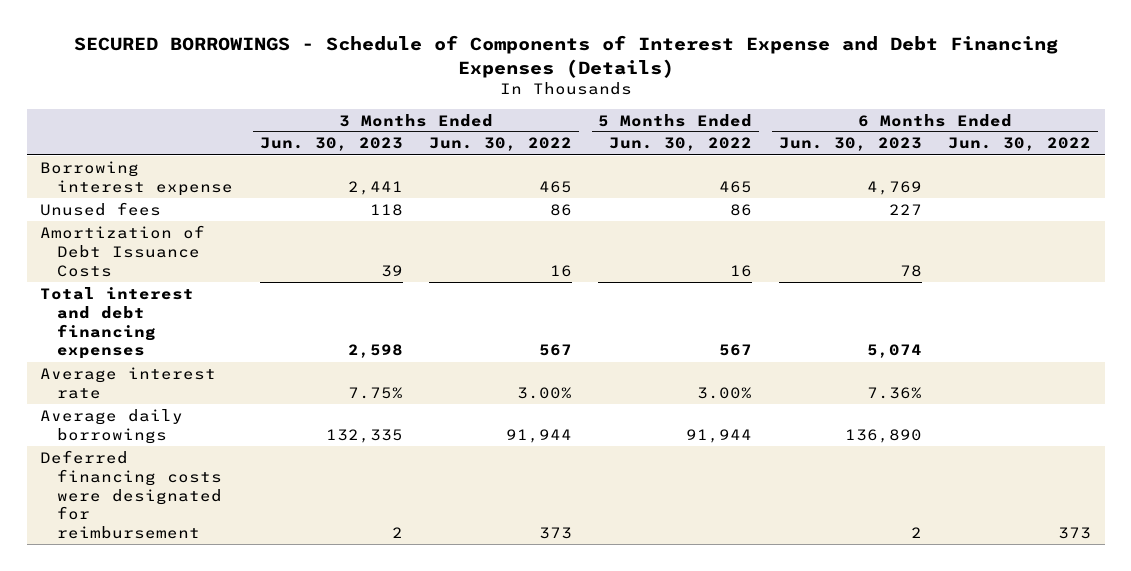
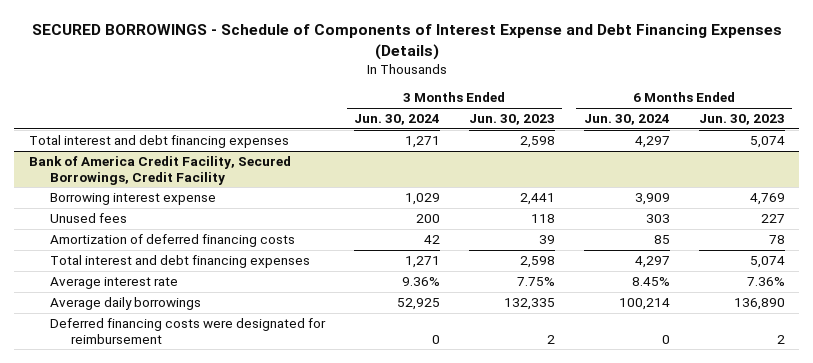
- | 3 Months Ended Jun. 30, 2023 | 3 Months Ended Jun. 30, 2022 | 5 Months Ended Jun. 30, 2022 | 6 Months Ended Jun. 30, 2023 | 6 Months Ended Jun. 30, 2022
+ | 3 Months Ended Jun. 30, 2024 | 3 Months Ended Jun. 30, 2023 | 6 Months Ended Jun. 30, 2024 | 6 Months Ended Jun. 30, 2023
+ Total interest and debt financing expenses | 1,271 | 2,598 | 4,297 | 5,074
+ Bank of America Credit Facility, Secured Borrowings, Credit Facility
- Amortization of Debt Issuance Costs | 39 | 16 | 16 | 78 |
+ Amortization of deferred financing costs | 42 | 39 | 85 | 78

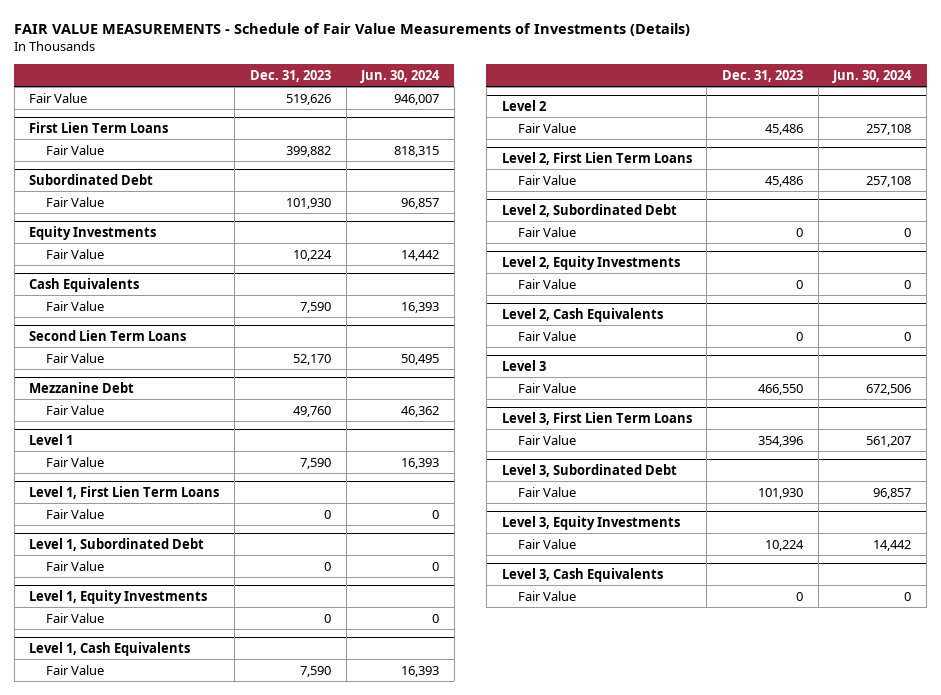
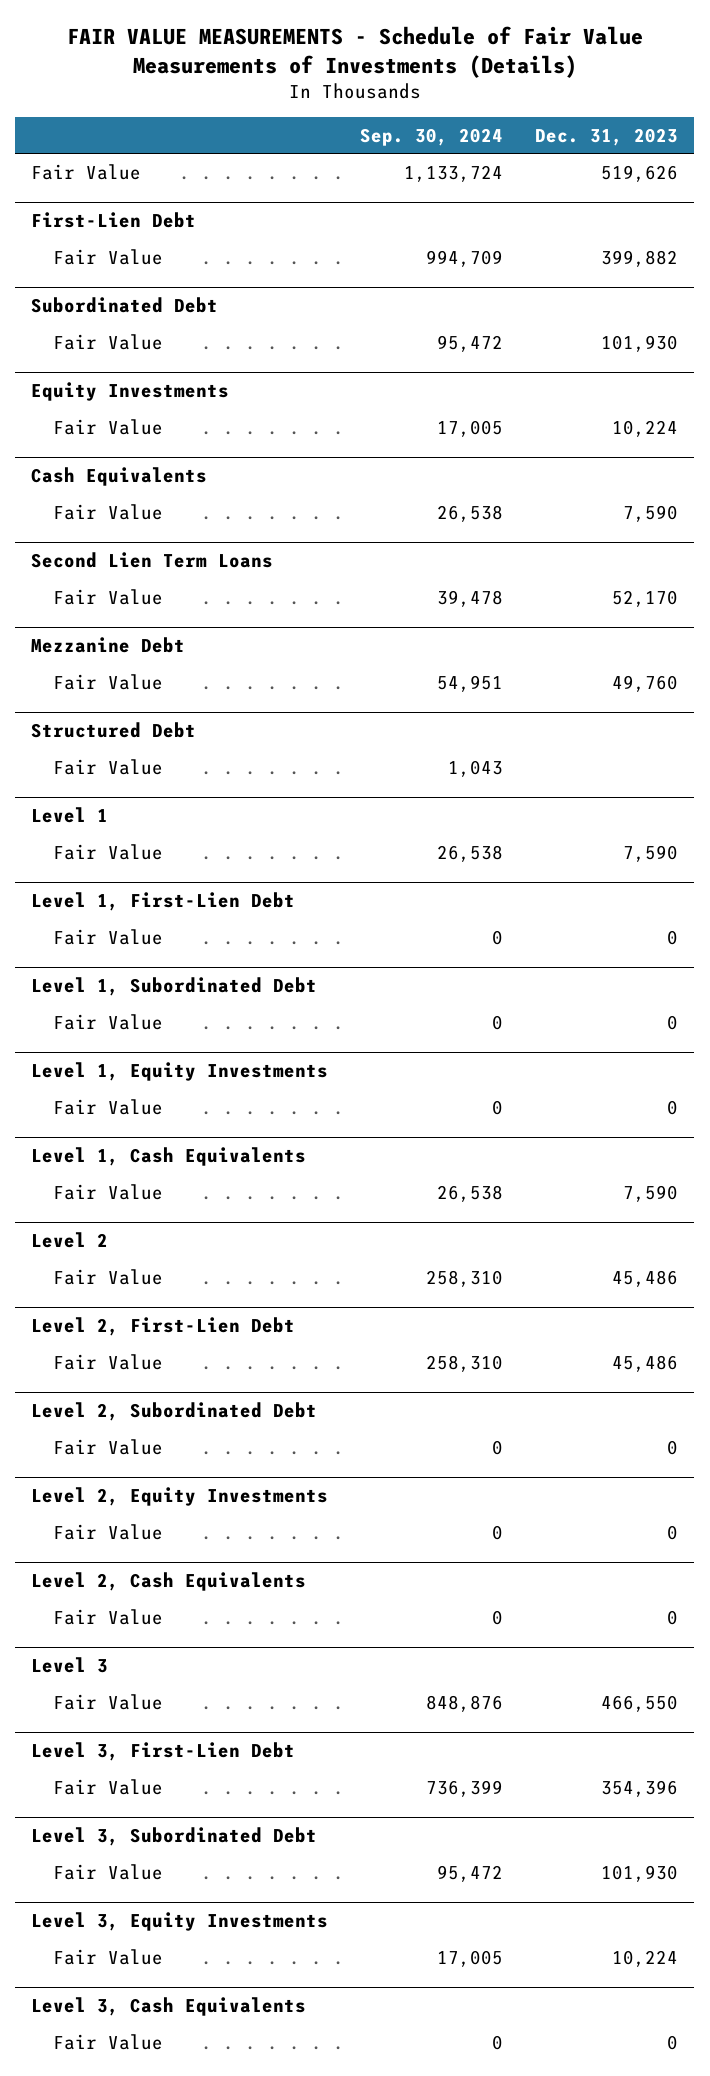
- | Dec. 31, 2023 | Jun. 30, 2024
+ | Sep. 30, 2024 | Dec. 31, 2023
- First Lien Term Loans
+ First-Lien Debt
+ Structured Debt
+ Fair Value | 1,043 |
- Level 1, First Lien Term Loans
+ Level 1, First-Lien Debt
- Level 2, First Lien Term Loans
+ Level 2, First-Lien Debt
- Level 3, First Lien Term Loans
+ Level 3, First-Lien Debt

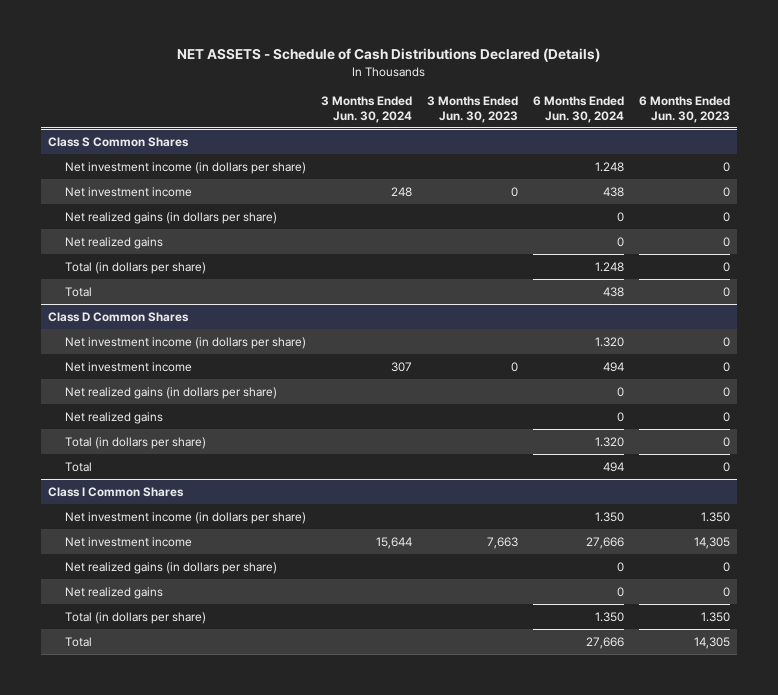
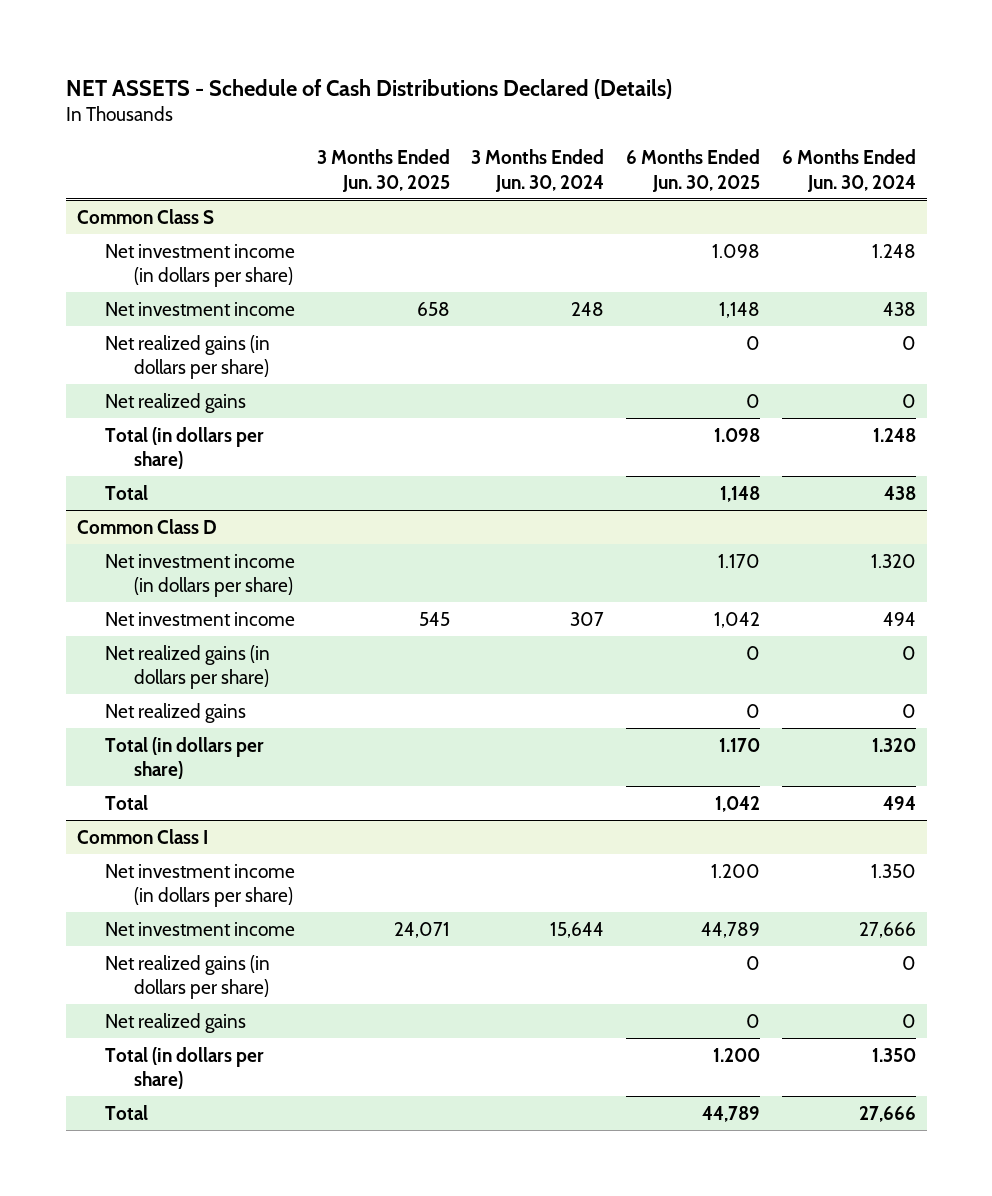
- | 3 Months Ended Jun. 30, 2024 | 3 Months Ended Jun. 30, 2023 | 6 Months Ended Jun. 30, 2024 | 6 Months Ended Jun. 30, 2023
+ | 3 Months Ended Jun. 30, 2025 | 3 Months Ended Jun. 30, 2024 | 6 Months Ended Jun. 30, 2025 | 6 Months Ended Jun. 30, 2024
- Class S Common Shares
+ Common Class S
- Class D Common Shares
+ Common Class D
- Class I Common Shares
+ Common Class I

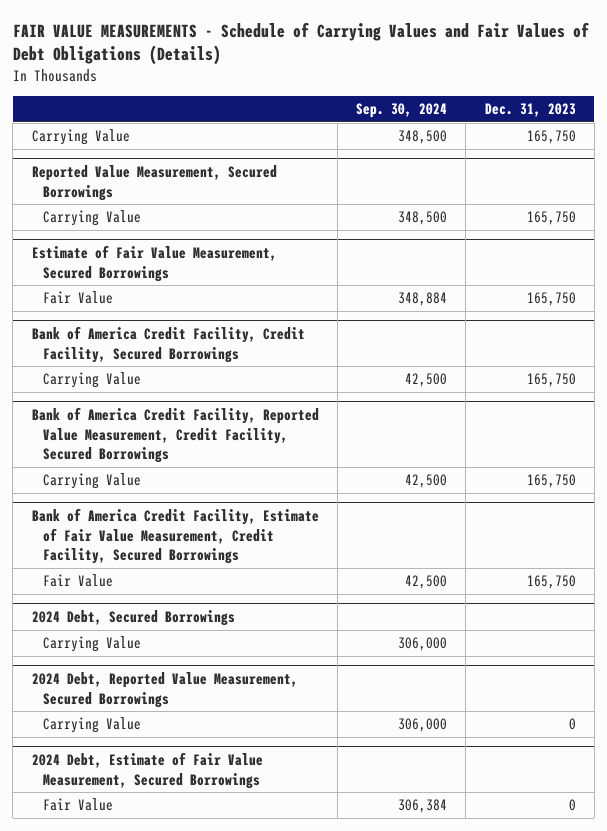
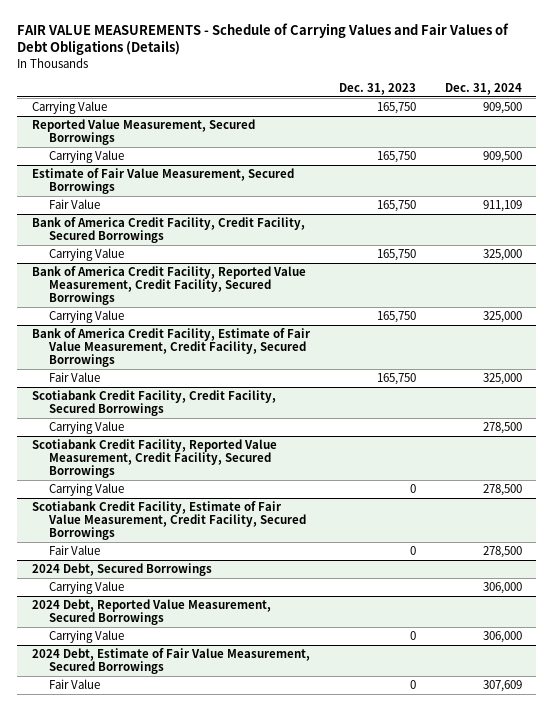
- | Sep. 30, 2024 | Dec. 31, 2023
+ | Dec. 31, 2023 | Dec. 31, 2024
+ Scotiabank Credit Facility, Credit Facility, Secured Borrowings
+ Carrying Value | | 278,500
+ Scotiabank Credit Facility, Reported Value Measurement, Credit Facility, Secured Borrowings
+ Carrying Value | 0 | 278,500
+ Scotiabank Credit Facility, Estimate of Fair Value Measurement, Credit Facility, Secured Borrowings
+ Fair Value | 0 | 278,500

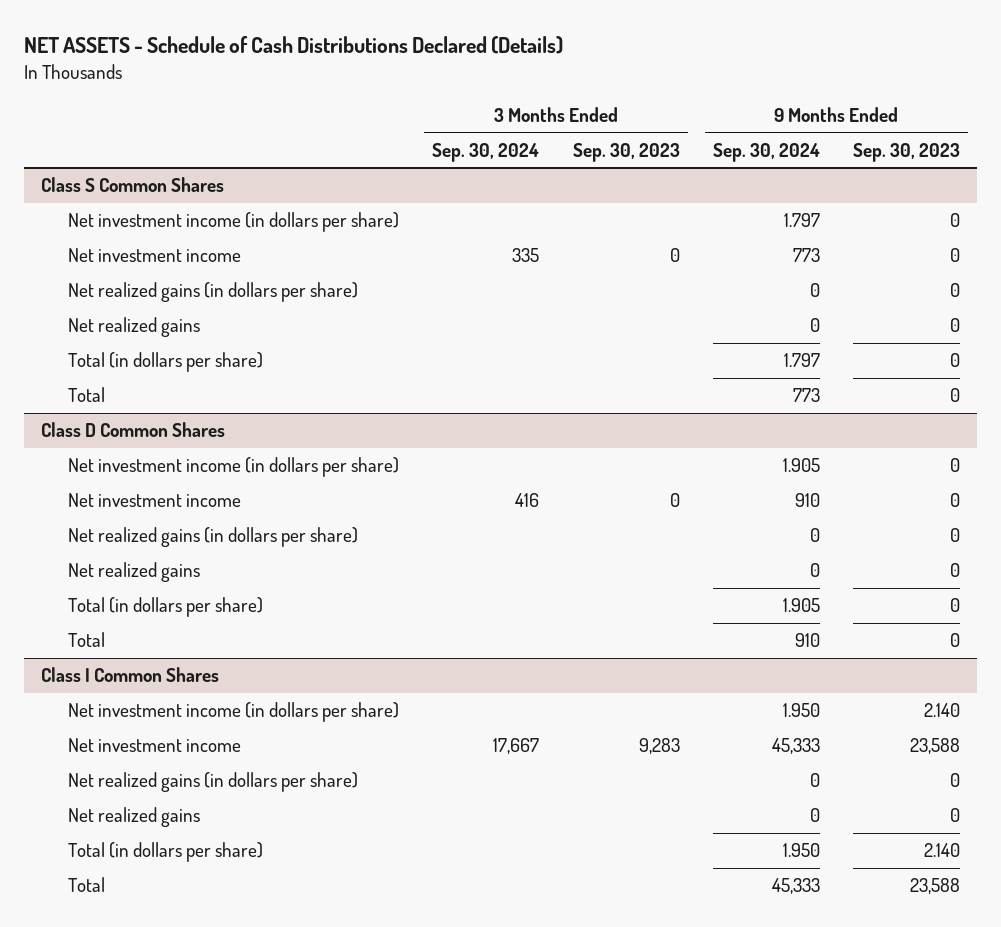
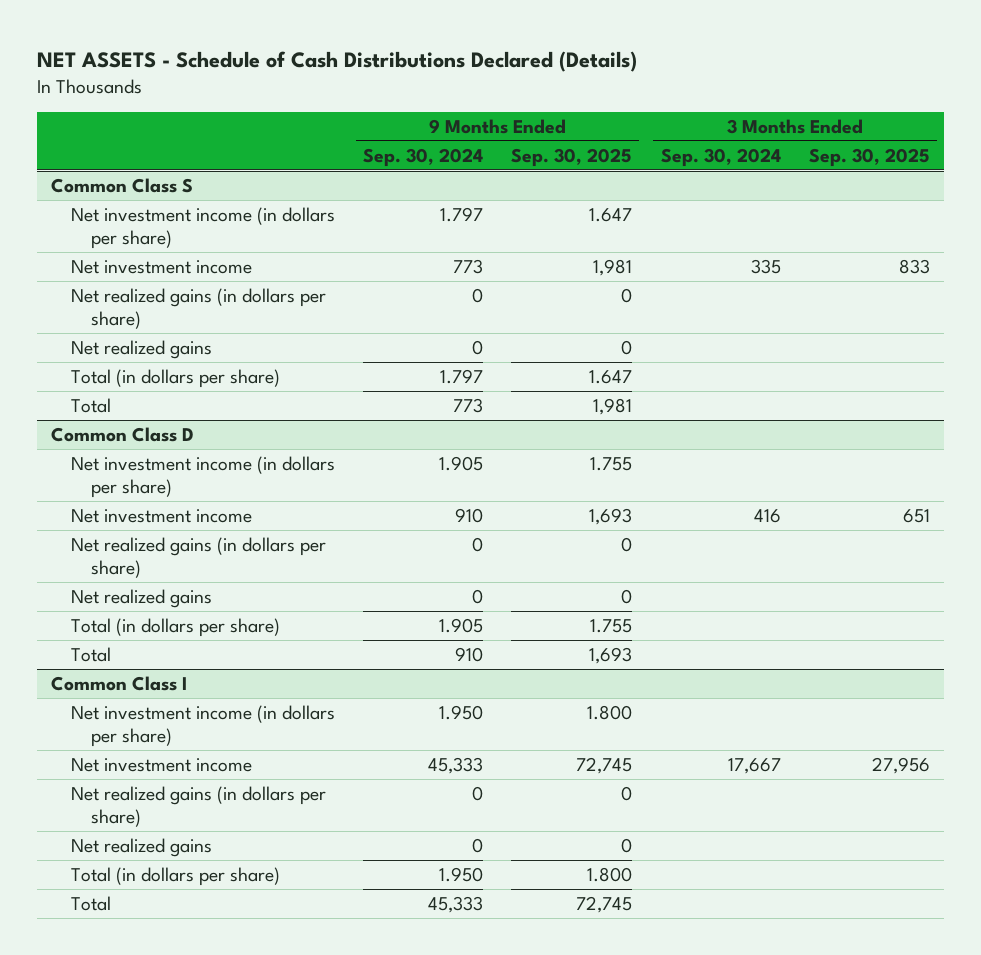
- | 3 Months Ended Sep. 30, 2024 | 3 Months Ended Sep. 30, 2023 | 9 Months Ended Sep. 30, 2024 | 9 Months Ended Sep. 30, 2023
+ | 9 Months Ended Sep. 30, 2024 | 9 Months Ended Sep. 30, 2025 | 3 Months Ended Sep. 30, 2024 | 3 Months Ended Sep. 30, 2025
- Class S Common Shares
+ Common Class S
- Class D Common Shares
+ Common Class D
- Class I Common Shares
+ Common Class I

